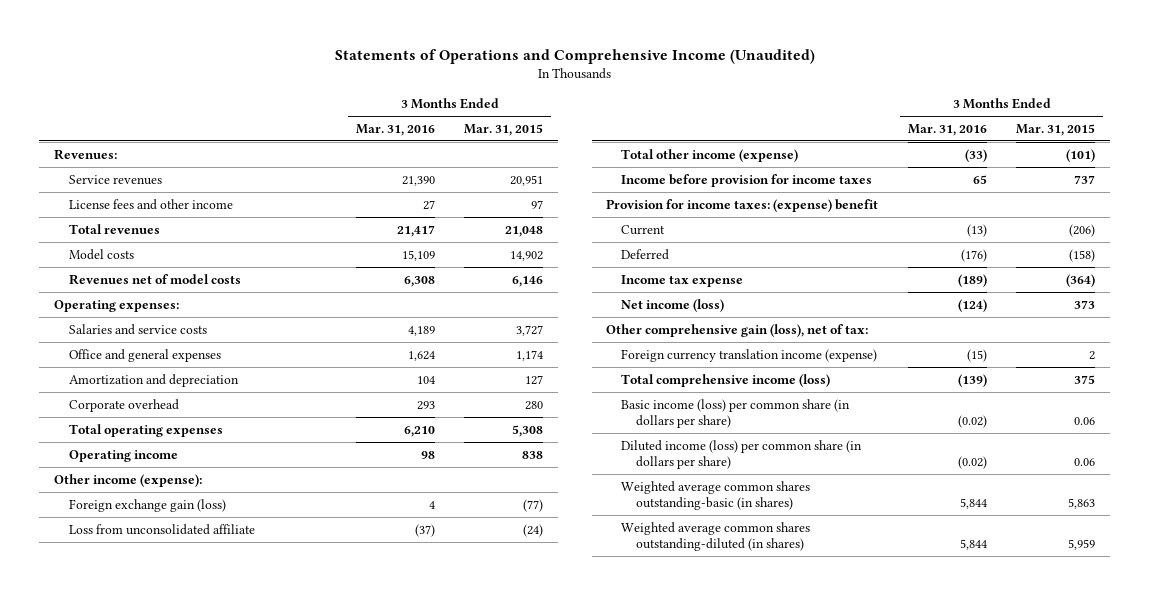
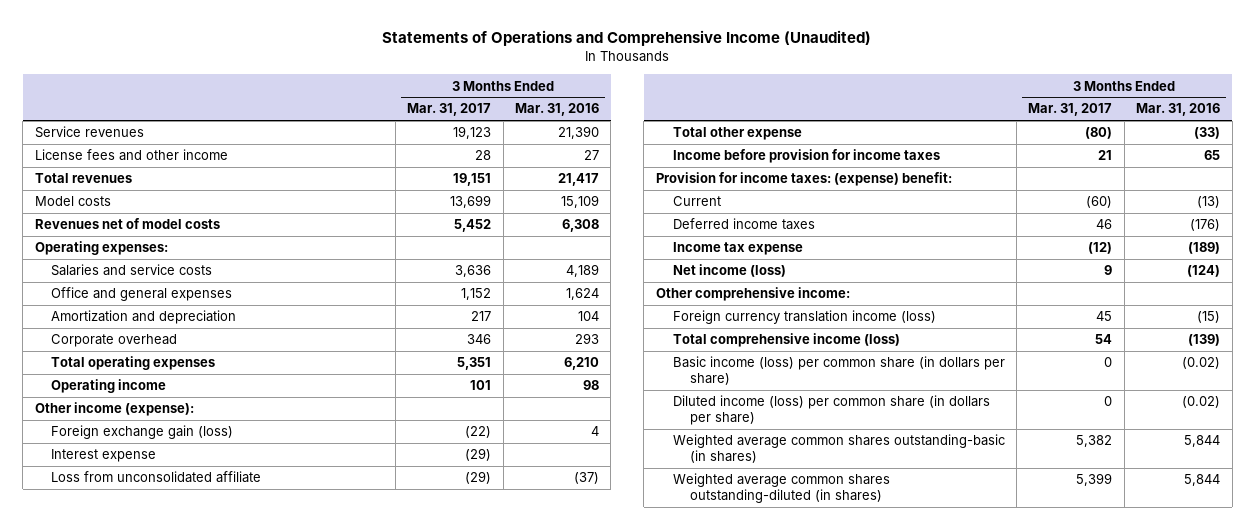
- | 3 Months Ended Mar. 31, 2016 | 3 Months Ended Mar. 31, 2015
+ | 3 Months Ended Mar. 31, 2017 | 3 Months Ended Mar. 31, 2016
- Revenues:
+ Interest expense | (29) |
- Total other income (expense) | (33) | (101)
+ Total other expense | (80) | (33)
- Provision for income taxes: (expense) benefit
+ Provision for income taxes: (expense) benefit:
- Deferred | (176) | (158)
+ Deferred income taxes | 46 | (176)
- Other comprehensive gain (loss), net of tax:
- Foreign currency translation income (expense) | (15) | 2
+ Other comprehensive income:
+ Foreign currency translation income (loss) | 45 | (15)

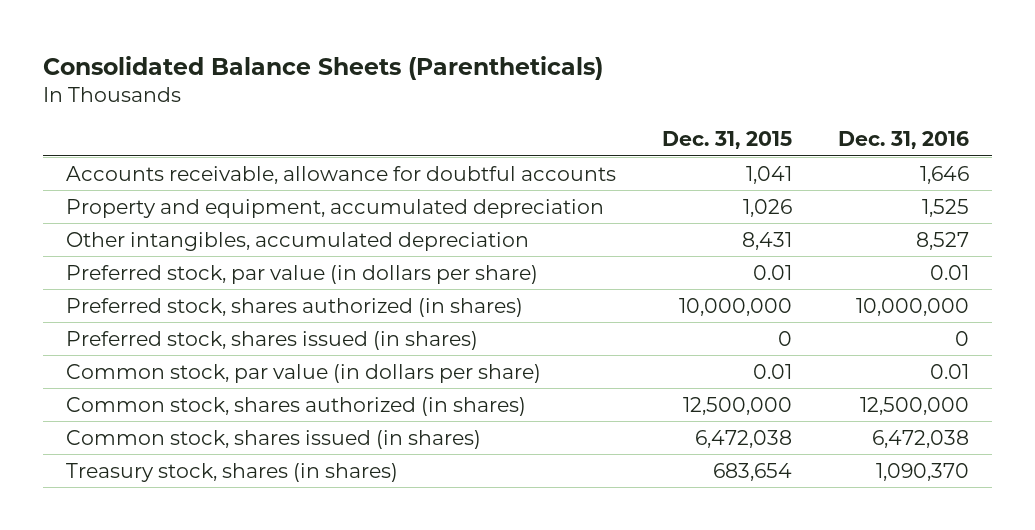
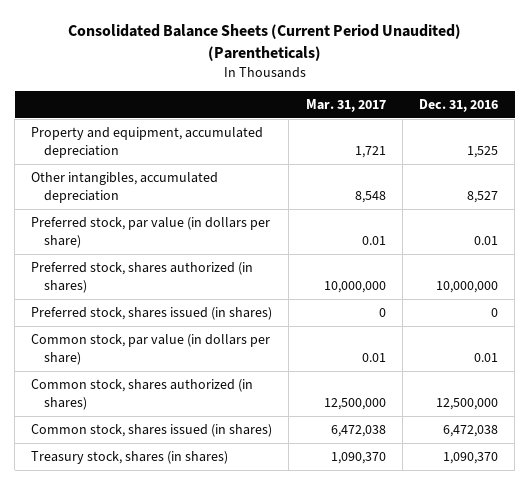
- Consolidated Balance Sheets (Parentheticals)
+ Consolidated Balance Sheets (Current Period Unaudited) (Parentheticals)
- | Dec. 31, 2015 | Dec. 31, 2016
+ | Mar. 31, 2017 | Dec. 31, 2016
- Accounts receivable, allowance for doubtful accounts | 1,041 | 1,646

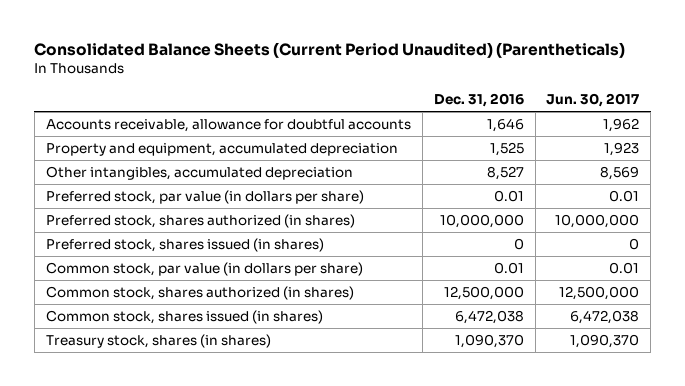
- | Mar. 31, 2017 | Dec. 31, 2016
+ | Dec. 31, 2016 | Jun. 30, 2017
+ Accounts receivable, allowance for doubtful accounts | 1,646 | 1,962

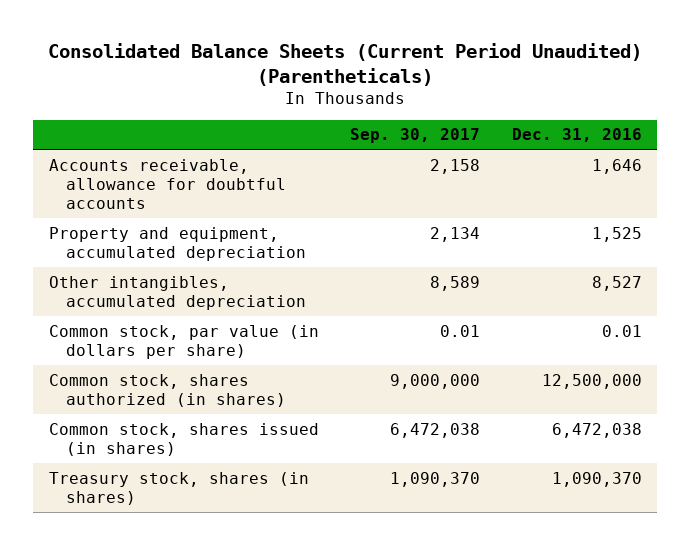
- | Dec. 31, 2016 | Jun. 30, 2017
+ | Sep. 30, 2017 | Dec. 31, 2016
- Preferred stock, par value (in dollars per share) | 0.01 | 0.01
- Preferred stock, shares authorized (in shares) | 10,000,000 | 10,000,000
- Preferred stock, shares issued (in shares) | 0 | 0

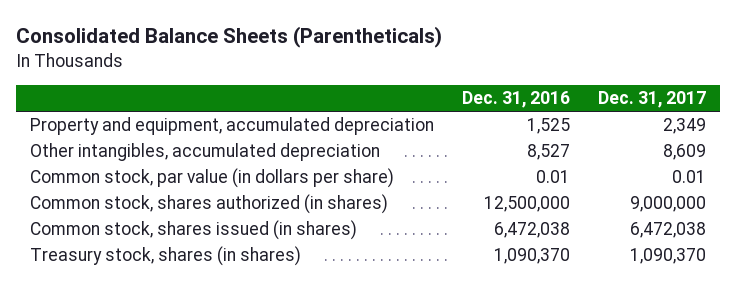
- Consolidated Balance Sheets (Current Period Unaudited) (Parentheticals)
+ Consolidated Balance Sheets (Parentheticals)
- | Sep. 30, 2017 | Dec. 31, 2016
+ | Dec. 31, 2016 | Dec. 31, 2017
- Accounts receivable, allowance for doubtful accounts | 2,158 | 1,646

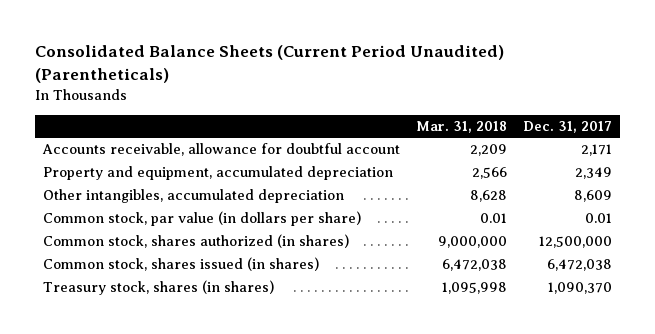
- Consolidated Balance Sheets (Parentheticals)
+ Consolidated Balance Sheets (Current Period Unaudited) (Parentheticals)
- | Dec. 31, 2016 | Dec. 31, 2017
+ | Mar. 31, 2018 | Dec. 31, 2017
+ Accounts receivable, allowance for doubtful account | 2,209 | 2,171
- Common stock, shares authorized (in shares) | 12,500,000 | 9,000,000
+ Common stock, shares authorized (in shares) | 9,000,000 | 12,500,000

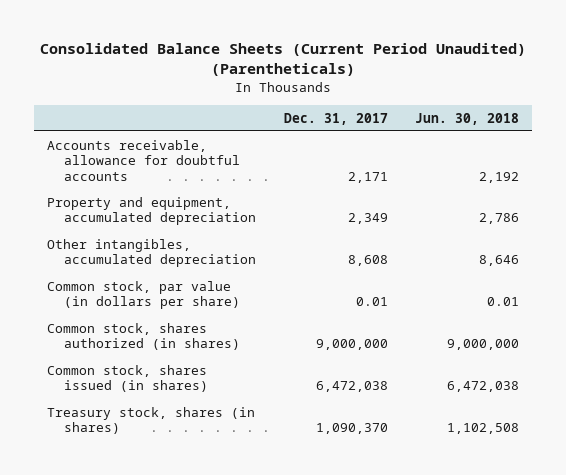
- | Mar. 31, 2018 | Dec. 31, 2017
+ | Dec. 31, 2017 | Jun. 30, 2018
- Accounts receivable, allowance for doubtful account | 2,209 | 2,171
+ Accounts receivable, allowance for doubtful accounts | 2,171 | 2,192
- Other intangibles, accumulated depreciation | 8,628 | 8,609
+ Other intangibles, accumulated depreciation | 8,608 | 8,646
- Common stock, shares authorized (in shares) | 9,000,000 | 12,500,000
+ Common stock, shares authorized (in shares) | 9,000,000 | 9,000,000

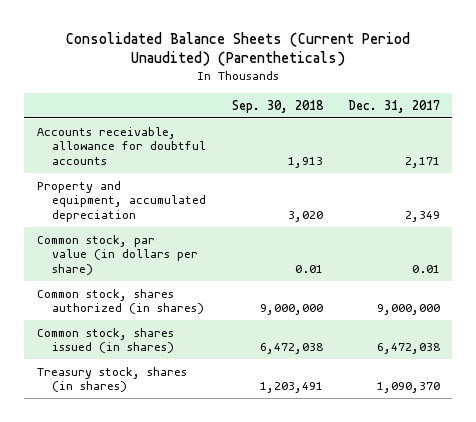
- | Dec. 31, 2017 | Jun. 30, 2018
+ | Sep. 30, 2018 | Dec. 31, 2017
- Other intangibles, accumulated depreciation | 8,608 | 8,646

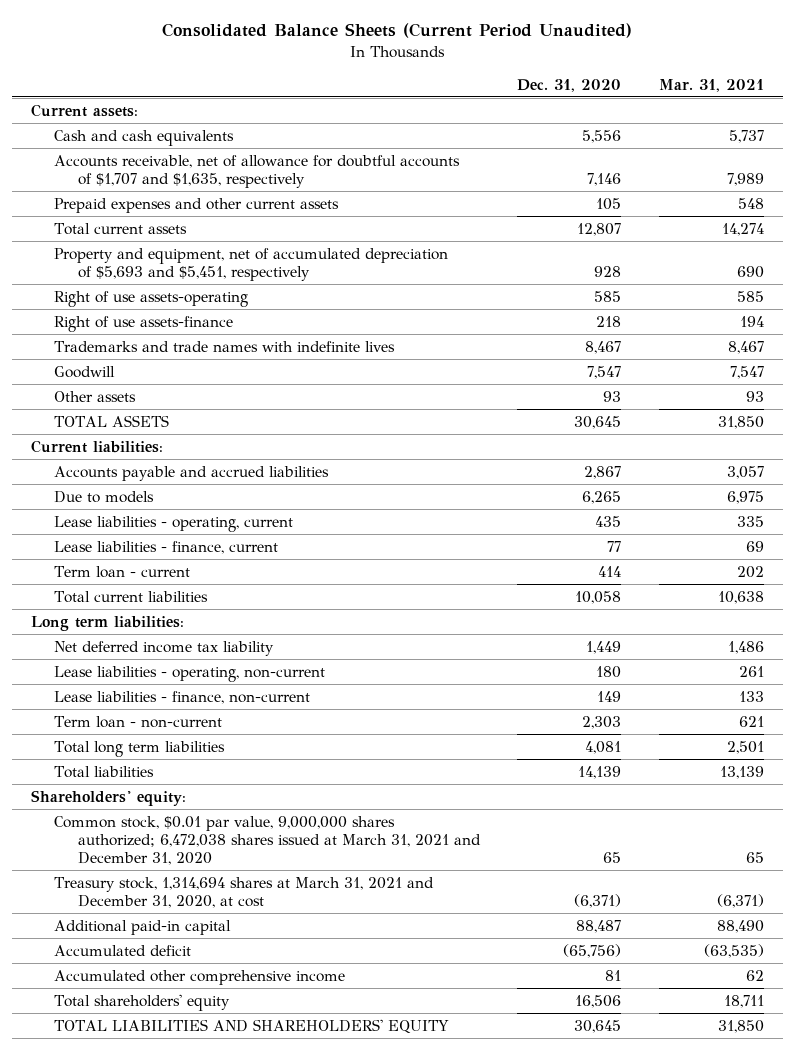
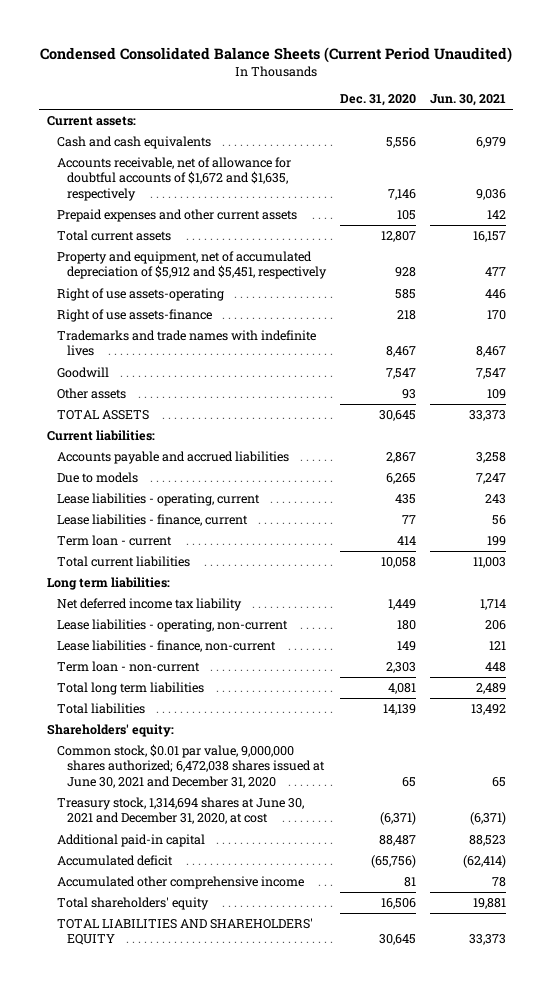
- Consolidated Balance Sheets (Current Period Unaudited)
+ Condensed Consolidated Balance Sheets (Current Period Unaudited)
- | Dec. 31, 2020 | Mar. 31, 2021
+ | Dec. 31, 2020 | Jun. 30, 2021
- Accounts receivable, net of allowance for doubtful accounts of $1,707 and $1,635, respectively | 7,146 | 7,989
+ Accounts receivable, net of allowance for doubtful accounts of $1,672 and $1,635, respectively | 7,146 | 9,036
- Property and equipment, net of accumulated depreciation of $5,693 and $5,451, respectively | 928 | 690
+ Property and equipment, net of accumulated depreciation of $5,912 and $5,451, respectively | 928 | 477
- Common stock, $0.01 par value, 9,000,000 shares authorized; 6,472,038 shares issued at March 31, 2021 and December 31, 2020 | 65 | 65
- Treasury stock, 1,314,694 shares at March 31, 2021 and December 31, 2020, at cost | (6,371) | (6,371)
+ Common stock, $0.01 par value, 9,000,000 shares authorized; 6,472,038 shares issued at June 30, 2021 and December 31, 2020 | 65 | 65
+ Treasury stock, 1,314,694 shares at June 30, 2021 and December 31, 2020, at cost | (6,371) | (6,371)

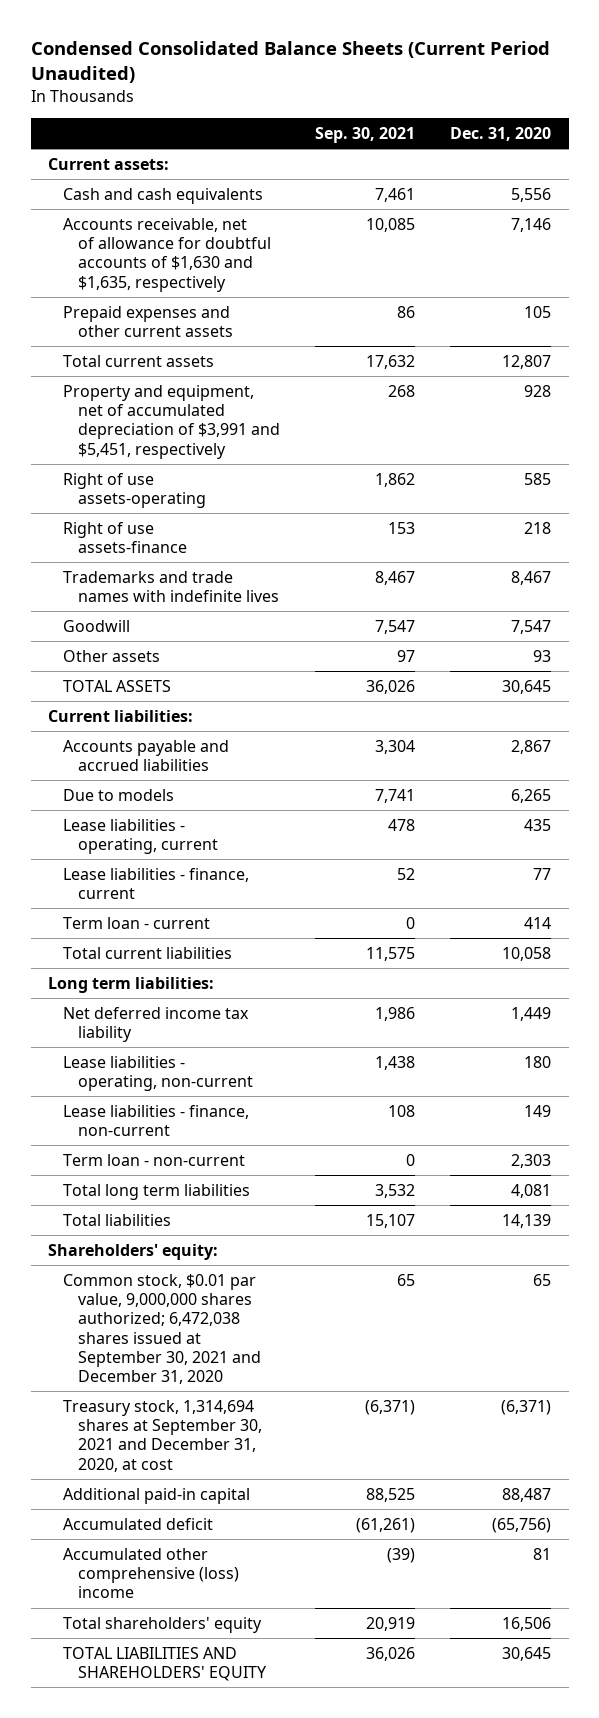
- | Dec. 31, 2020 | Jun. 30, 2021
+ | Sep. 30, 2021 | Dec. 31, 2020
- Accounts receivable, net of allowance for doubtful accounts of $1,672 and $1,635, respectively | 7,146 | 9,036
+ Accounts receivable, net of allowance for doubtful accounts of $1,630 and $1,635, respectively | 10,085 | 7,146
- Property and equipment, net of accumulated depreciation of $5,912 and $5,451, respectively | 928 | 477
+ Property and equipment, net of accumulated depreciation of $3,991 and $5,451, respectively | 268 | 928
- Common stock, $0.01 par value, 9,000,000 shares authorized; 6,472,038 shares issued at June 30, 2021 and December 31, 2020 | 65 | 65
- Treasury stock, 1,314,694 shares at June 30, 2021 and December 31, 2020, at cost | (6,371) | (6,371)
+ Common stock, $0.01 par value, 9,000,000 shares authorized; 6,472,038 shares issued at September 30, 2021 and December 31, 2020 | 65 | 65
+ Treasury stock, 1,314,694 shares at September 30, 2021 and December 31, 2020, at cost | (6,371) | (6,371)
- Accumulated other comprehensive income | 81 | 78
+ Accumulated other comprehensive (loss) income | (39) | 81

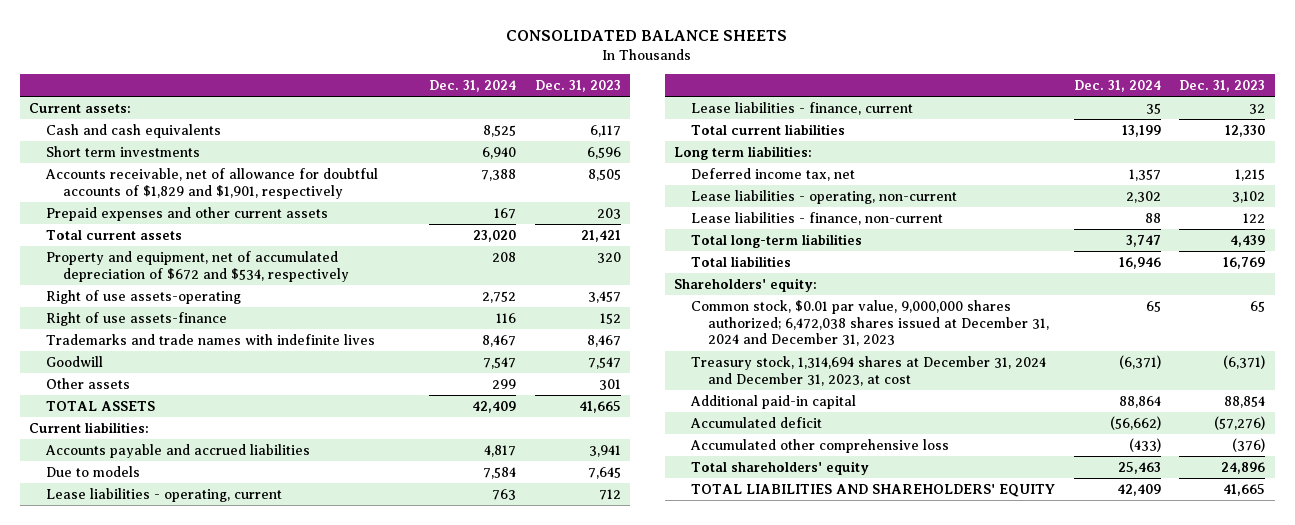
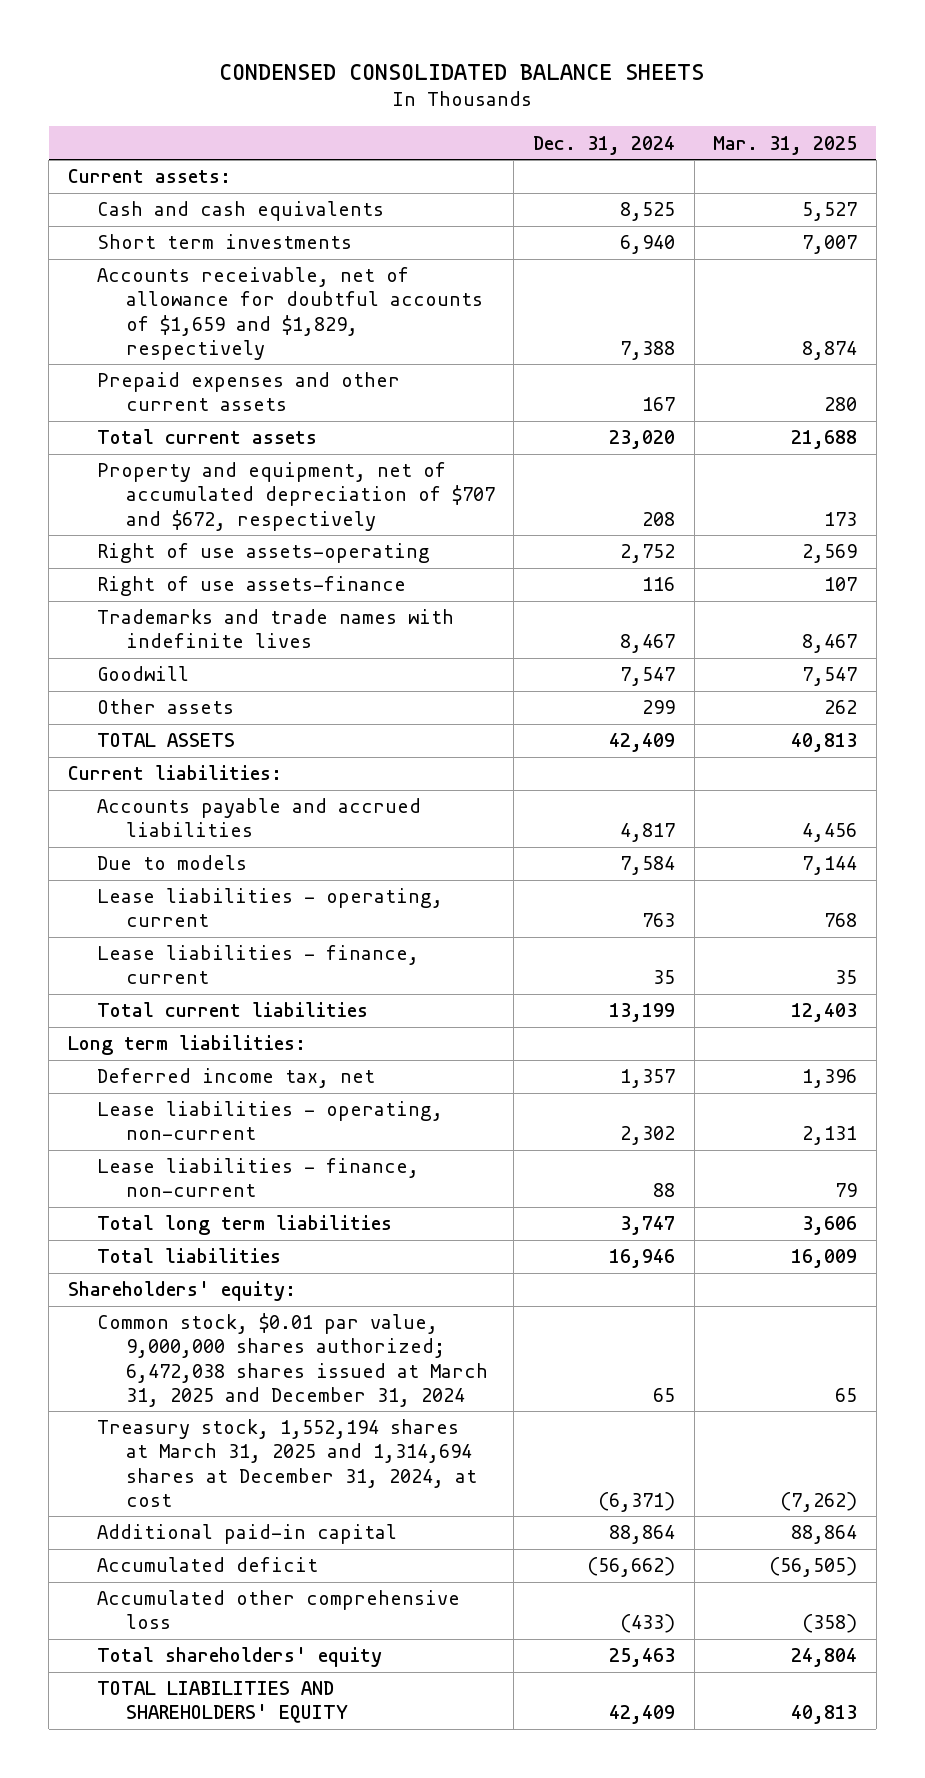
- CONSOLIDATED BALANCE SHEETS
+ CONDENSED CONSOLIDATED BALANCE SHEETS
- | Dec. 31, 2024 | Dec. 31, 2023
+ | Dec. 31, 2024 | Mar. 31, 2025
- Accounts receivable, net of allowance for doubtful accounts of $1,829 and $1,901, respectively | 7,388 | 8,505
+ Accounts receivable, net of allowance for doubtful accounts of $1,659 and $1,829, respectively | 7,388 | 8,874
- Property and equipment, net of accumulated depreciation of $672 and $534, respectively | 208 | 320
+ Property and equipment, net of accumulated depreciation of $707 and $672, respectively | 208 | 173
- Total long-term liabilities | 3,747 | 4,439
+ Total long term liabilities | 3,747 | 3,606
- Common stock, $0.01 par value, 9,000,000 shares authorized; 6,472,038 shares issued at December 31, 2024 and December 31, 2023 | 65 | 65
- Treasury stock, 1,314,694 shares at December 31, 2024 and December 31, 2023, at cost | (6,371) | (6,371)
+ Common stock, $0.01 par value, 9,000,000 shares authorized; 6,472,038 shares issued at March 31, 2025 and December 31, 2024 | 65 | 65
+ Treasury stock, 1,552,194 shares at March 31, 2025 and 1,314,694 shares at December 31, 2024, at cost | (6,371) | (7,262)

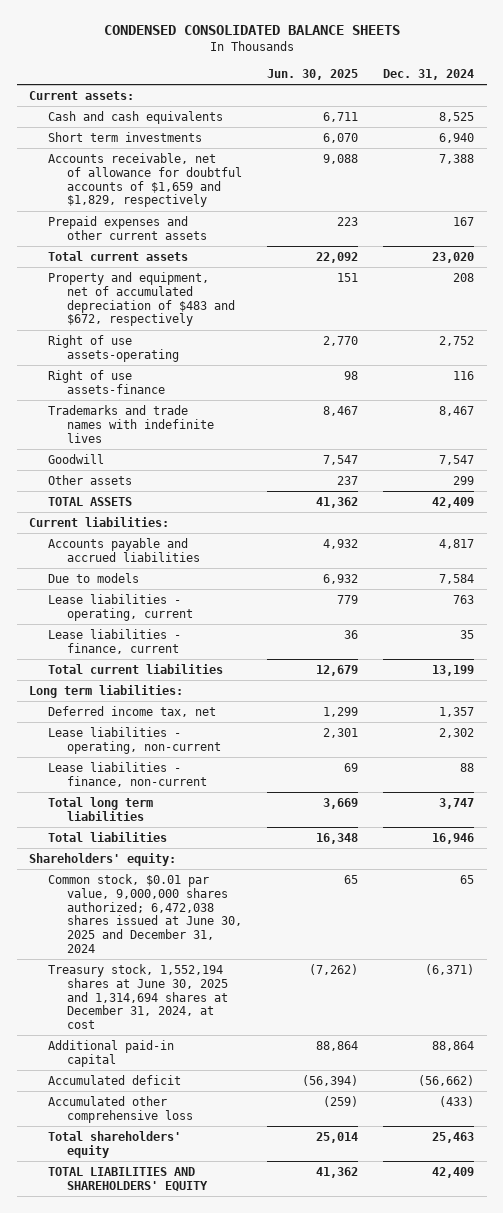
- | Dec. 31, 2024 | Mar. 31, 2025
+ | Jun. 30, 2025 | Dec. 31, 2024
- Property and equipment, net of accumulated depreciation of $707 and $672, respectively | 208 | 173
+ Property and equipment, net of accumulated depreciation of $483 and $672, respectively | 151 | 208
- Common stock, $0.01 par value, 9,000,000 shares authorized; 6,472,038 shares issued at March 31, 2025 and December 31, 2024 | 65 | 65
- Treasury stock, 1,552,194 shares at March 31, 2025 and 1,314,694 shares at December 31, 2024, at cost | (6,371) | (7,262)
+ Common stock, $0.01 par value, 9,000,000 shares authorized; 6,472,038 shares issued at June 30, 2025 and December 31, 2024 | 65 | 65
+ Treasury stock, 1,552,194 shares at June 30, 2025 and 1,314,694 shares at December 31, 2024, at cost | (7,262) | (6,371)

